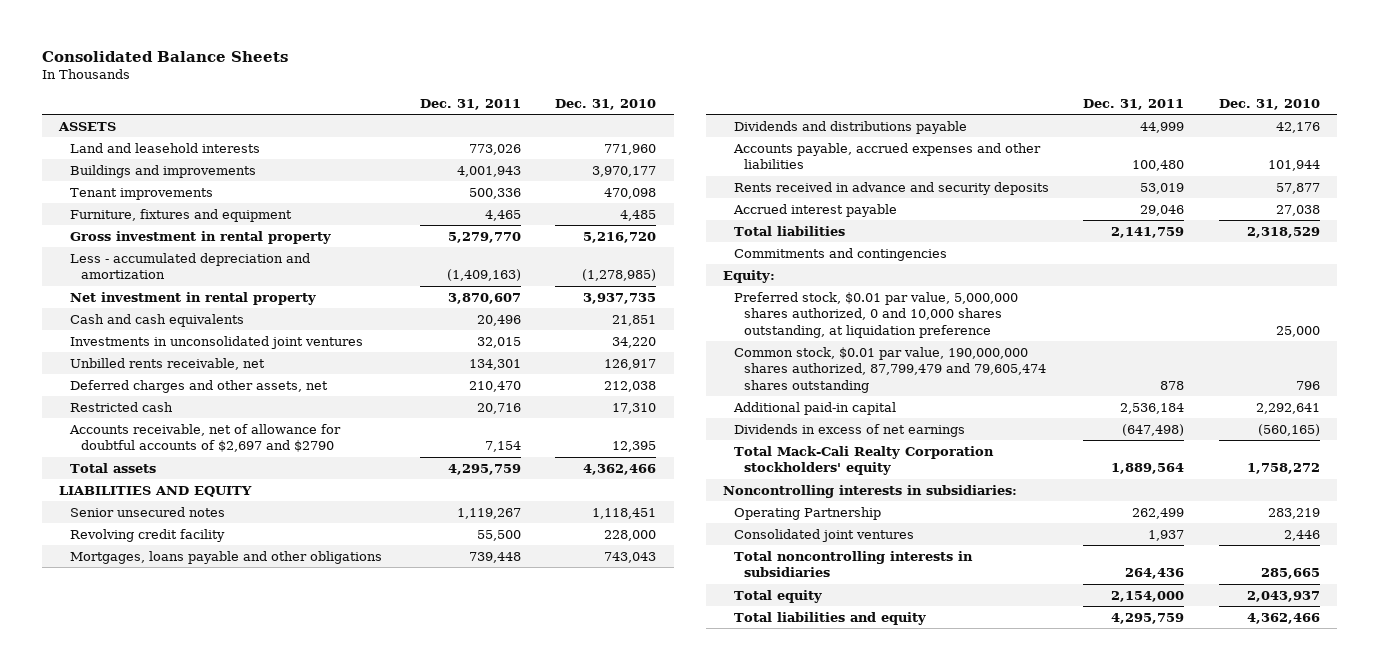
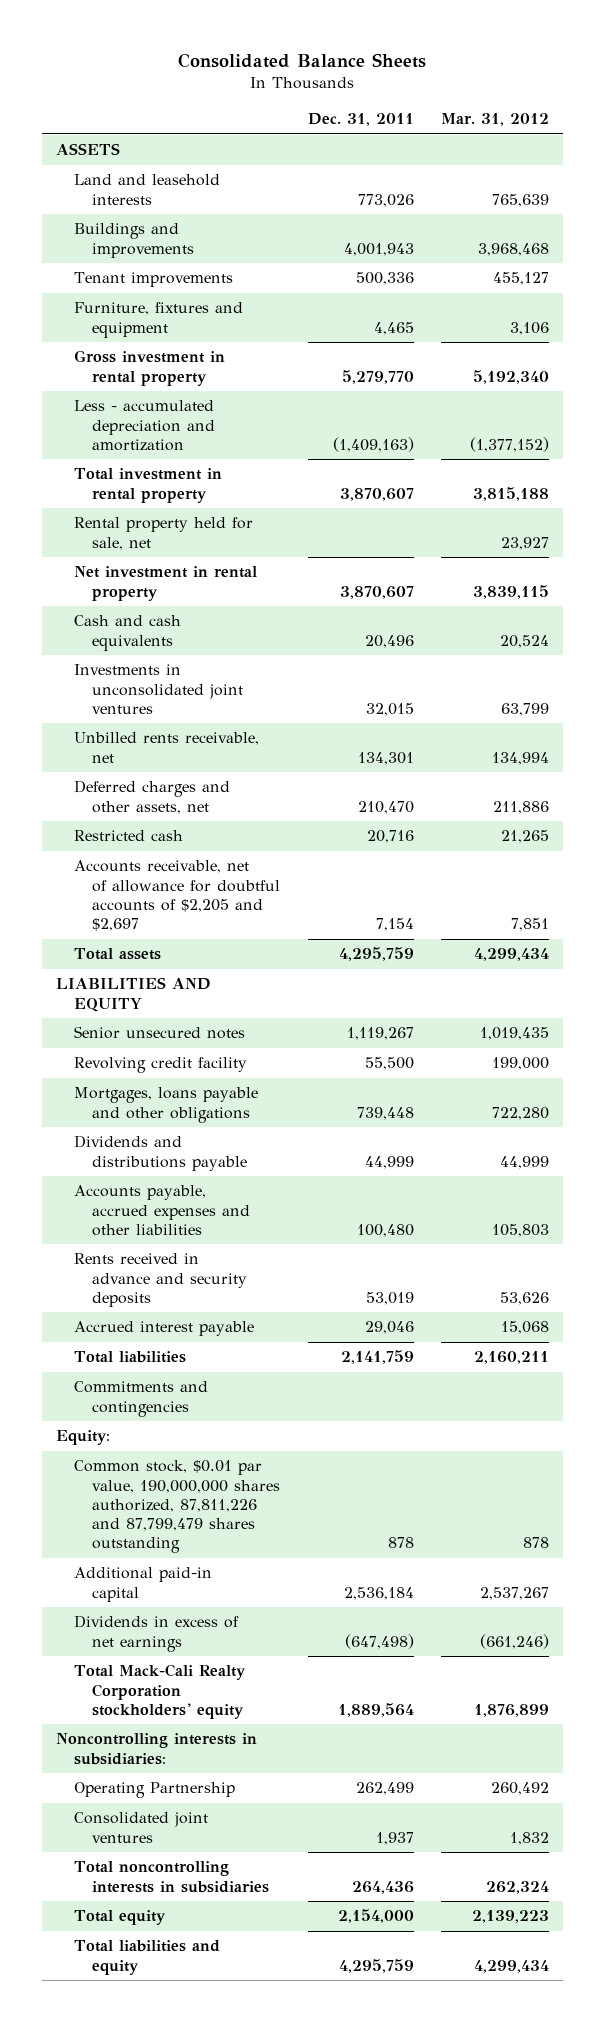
- | Dec. 31, 2011 | Dec. 31, 2010
+ | Dec. 31, 2011 | Mar. 31, 2012
+ Total investment in rental property | 3,870,607 | 3,815,188
+ Rental property held for sale, net | | 23,927
- Accounts receivable, net of allowance for doubtful accounts of $2,697 and $2790 | 7,154 | 12,395
+ Accounts receivable, net of allowance for doubtful accounts of $2,205 and $2,697 | 7,154 | 7,851
- Preferred stock, $0.01 par value, 5,000,000 shares authorized, 0 and 10,000 shares outstanding, at liquidation preference | | 25,000
- Common stock, $0.01 par value, 190,000,000 shares authorized, 87,799,479 and 79,605,474 shares outstanding | 878 | 796
+ Common stock, $0.01 par value, 190,000,000 shares authorized, 87,811,226 and 87,799,479 shares outstanding | 878 | 878

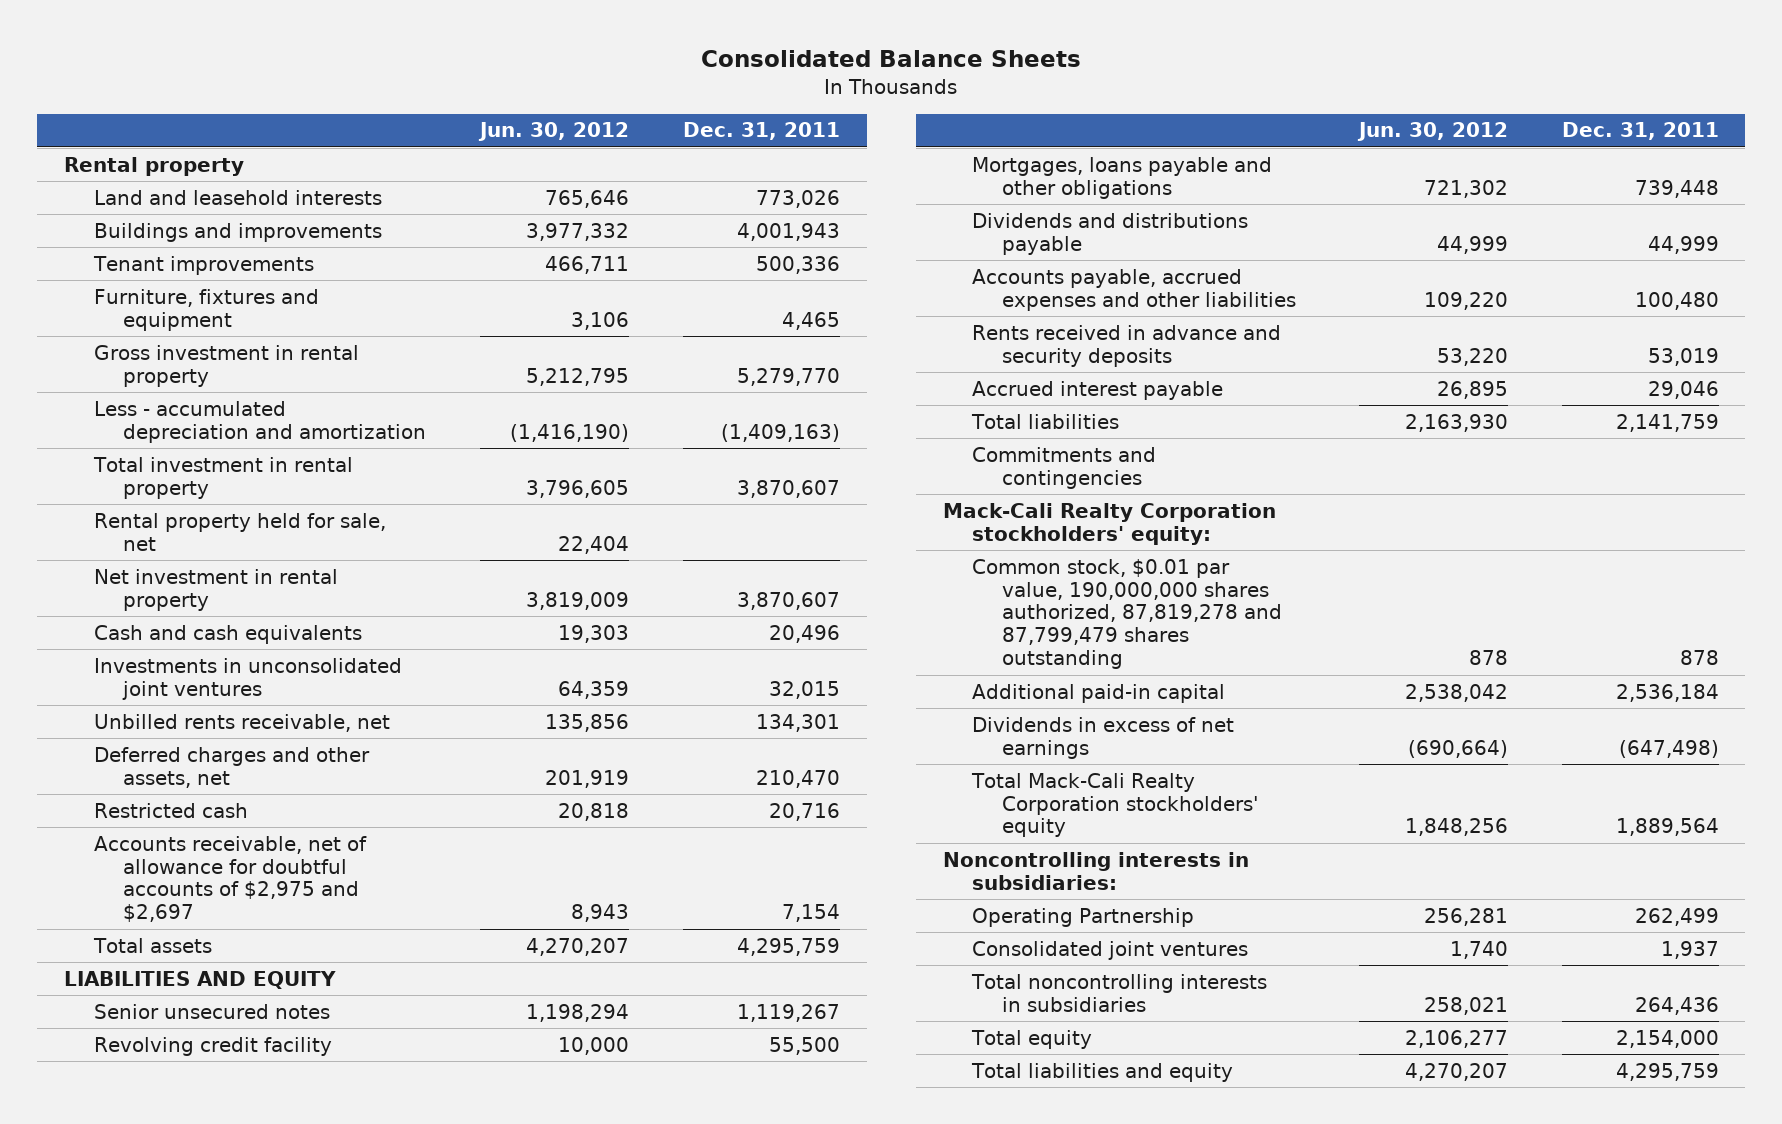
- | Dec. 31, 2011 | Mar. 31, 2012
+ | Jun. 30, 2012 | Dec. 31, 2011
- ASSETS
+ Rental property
- Accounts receivable, net of allowance for doubtful accounts of $2,205 and $2,697 | 7,154 | 7,851
+ Accounts receivable, net of allowance for doubtful accounts of $2,975 and $2,697 | 8,943 | 7,154
- Equity:
- Common stock, $0.01 par value, 190,000,000 shares authorized, 87,811,226 and 87,799,479 shares outstanding | 878 | 878
+ Mack-Cali Realty Corporation stockholders' equity:
+ Common stock, $0.01 par value, 190,000,000 shares authorized, 87,819,278 and 87,799,479 shares outstanding | 878 | 878

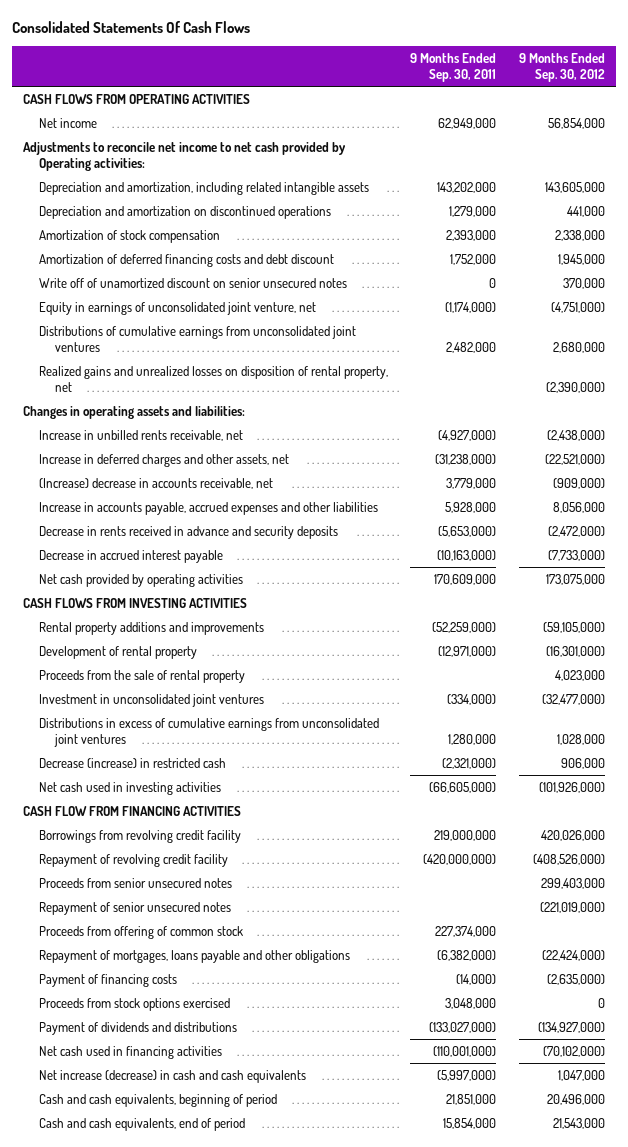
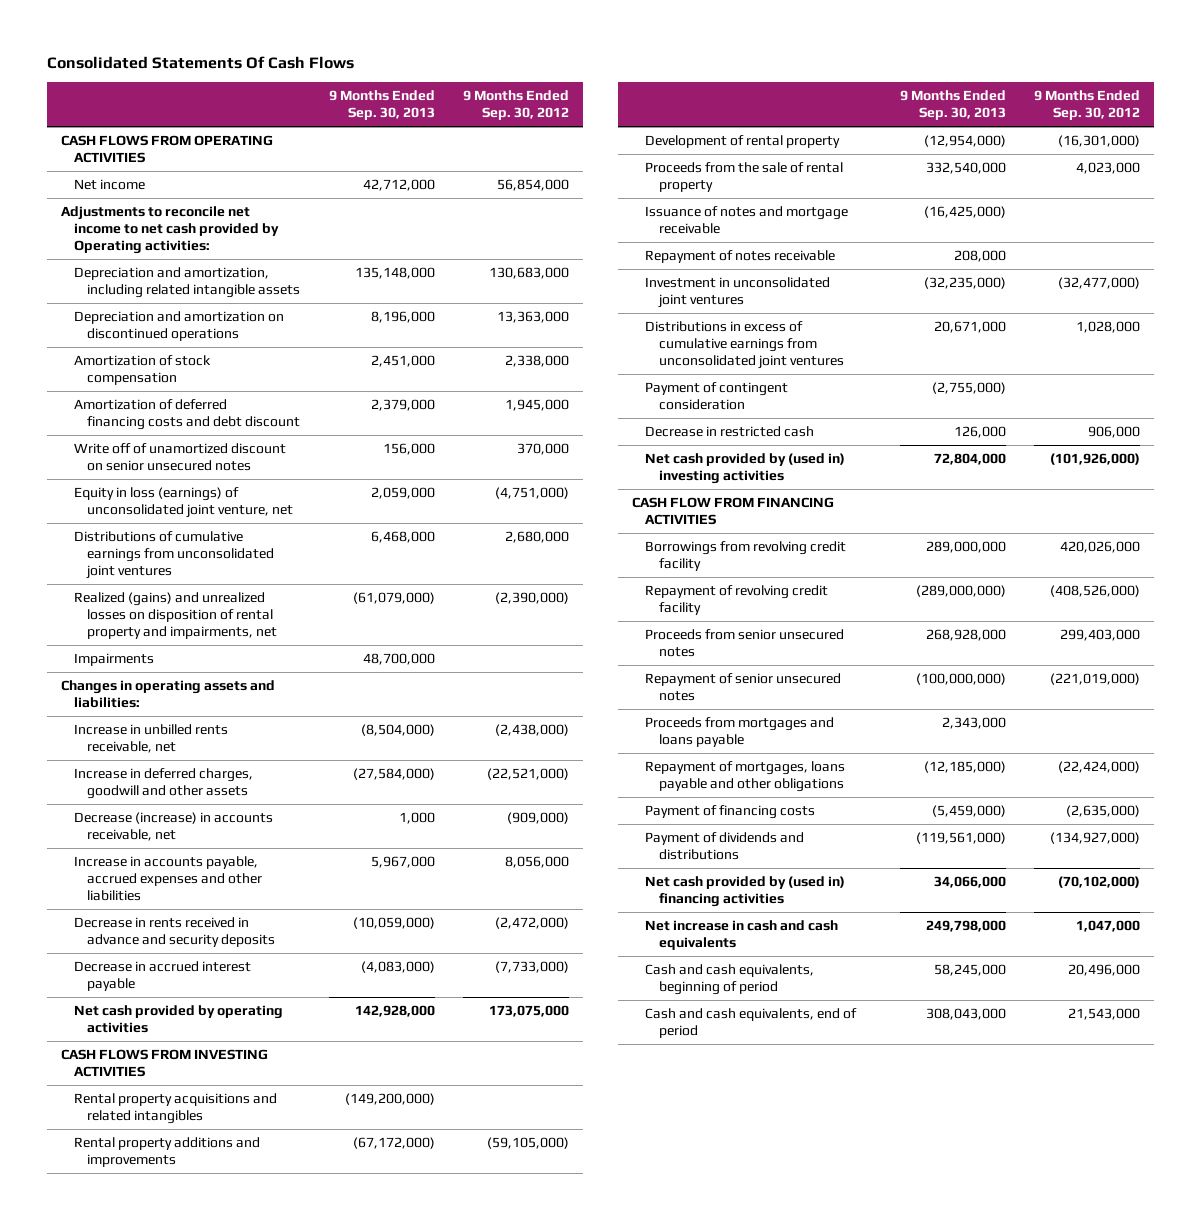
- | 9 Months Ended Sep. 30, 2011 | 9 Months Ended Sep. 30, 2012
+ | 9 Months Ended Sep. 30, 2013 | 9 Months Ended Sep. 30, 2012
- Depreciation and amortization, including related intangible assets | 143,202,000 | 143,605,000
- Depreciation and amortization on discontinued operations | 1,279,000 | 441,000
+ Depreciation and amortization, including related intangible assets | 135,148,000 | 130,683,000
+ Depreciation and amortization on discontinued operations | 8,196,000 | 13,363,000
- Equity in earnings of unconsolidated joint venture, net | (1,174,000) | (4,751,000)
+ Equity in loss (earnings) of unconsolidated joint venture, net | 2,059,000 | (4,751,000)
- Realized gains and unrealized losses on disposition of rental property, net | | (2,390,000)
+ Realized (gains) and unrealized losses on disposition of rental property and impairments, net | (61,079,000) | (2,390,000)
+ Impairments | 48,700,000 |
- Increase in deferred charges and other assets, net | (31,238,000) | (22,521,000)
- (Increase) decrease in accounts receivable, net | 3,779,000 | (909,000)
+ Increase in deferred charges, goodwill and other assets | (27,584,000) | (22,521,000)
+ Decrease (increase) in accounts receivable, net | 1,000 | (909,000)
+ Rental property acquisitions and related intangibles | (149,200,000) |
+ Issuance of notes and mortgage receivable | (16,425,000) |
+ Repayment of notes receivable | 208,000 |
- Decrease (increase) in restricted cash | (2,321,000) | 906,000
- Net cash used in investing activities | (66,605,000) | (101,926,000)
+ Payment of contingent consideration | (2,755,000) |
+ Decrease in restricted cash | 126,000 | 906,000
+ Net cash provided by (used in) investing activities | 72,804,000 | (101,926,000)
- Proceeds from offering of common stock | 227,374,000 |
+ Proceeds from mortgages and loans payable | 2,343,000 |
- Proceeds from stock options exercised | 3,048,000 | 0
- Net cash used in financing activities | (110,001,000) | (70,102,000)
- Net increase (decrease) in cash and cash equivalents | (5,997,000) | 1,047,000
+ Net cash provided by (used in) financing activities | 34,066,000 | (70,102,000)
+ Net increase in cash and cash equivalents | 249,798,000 | 1,047,000

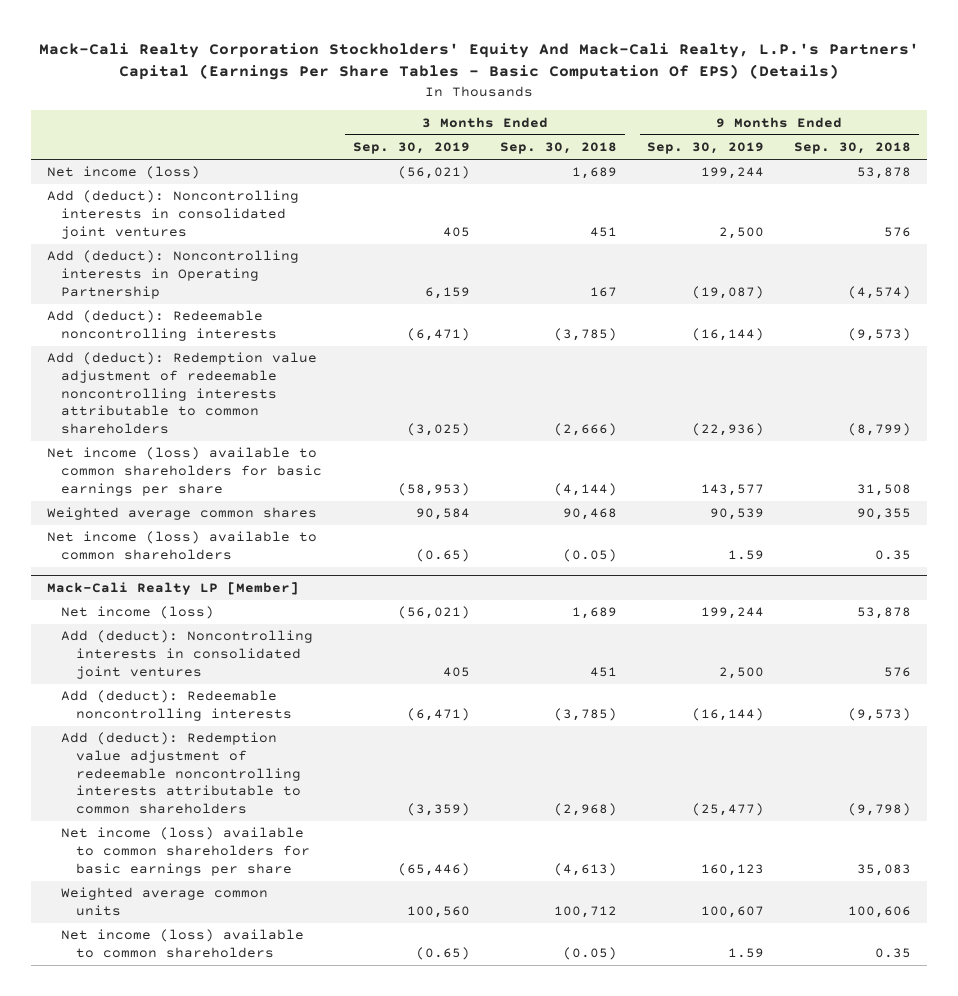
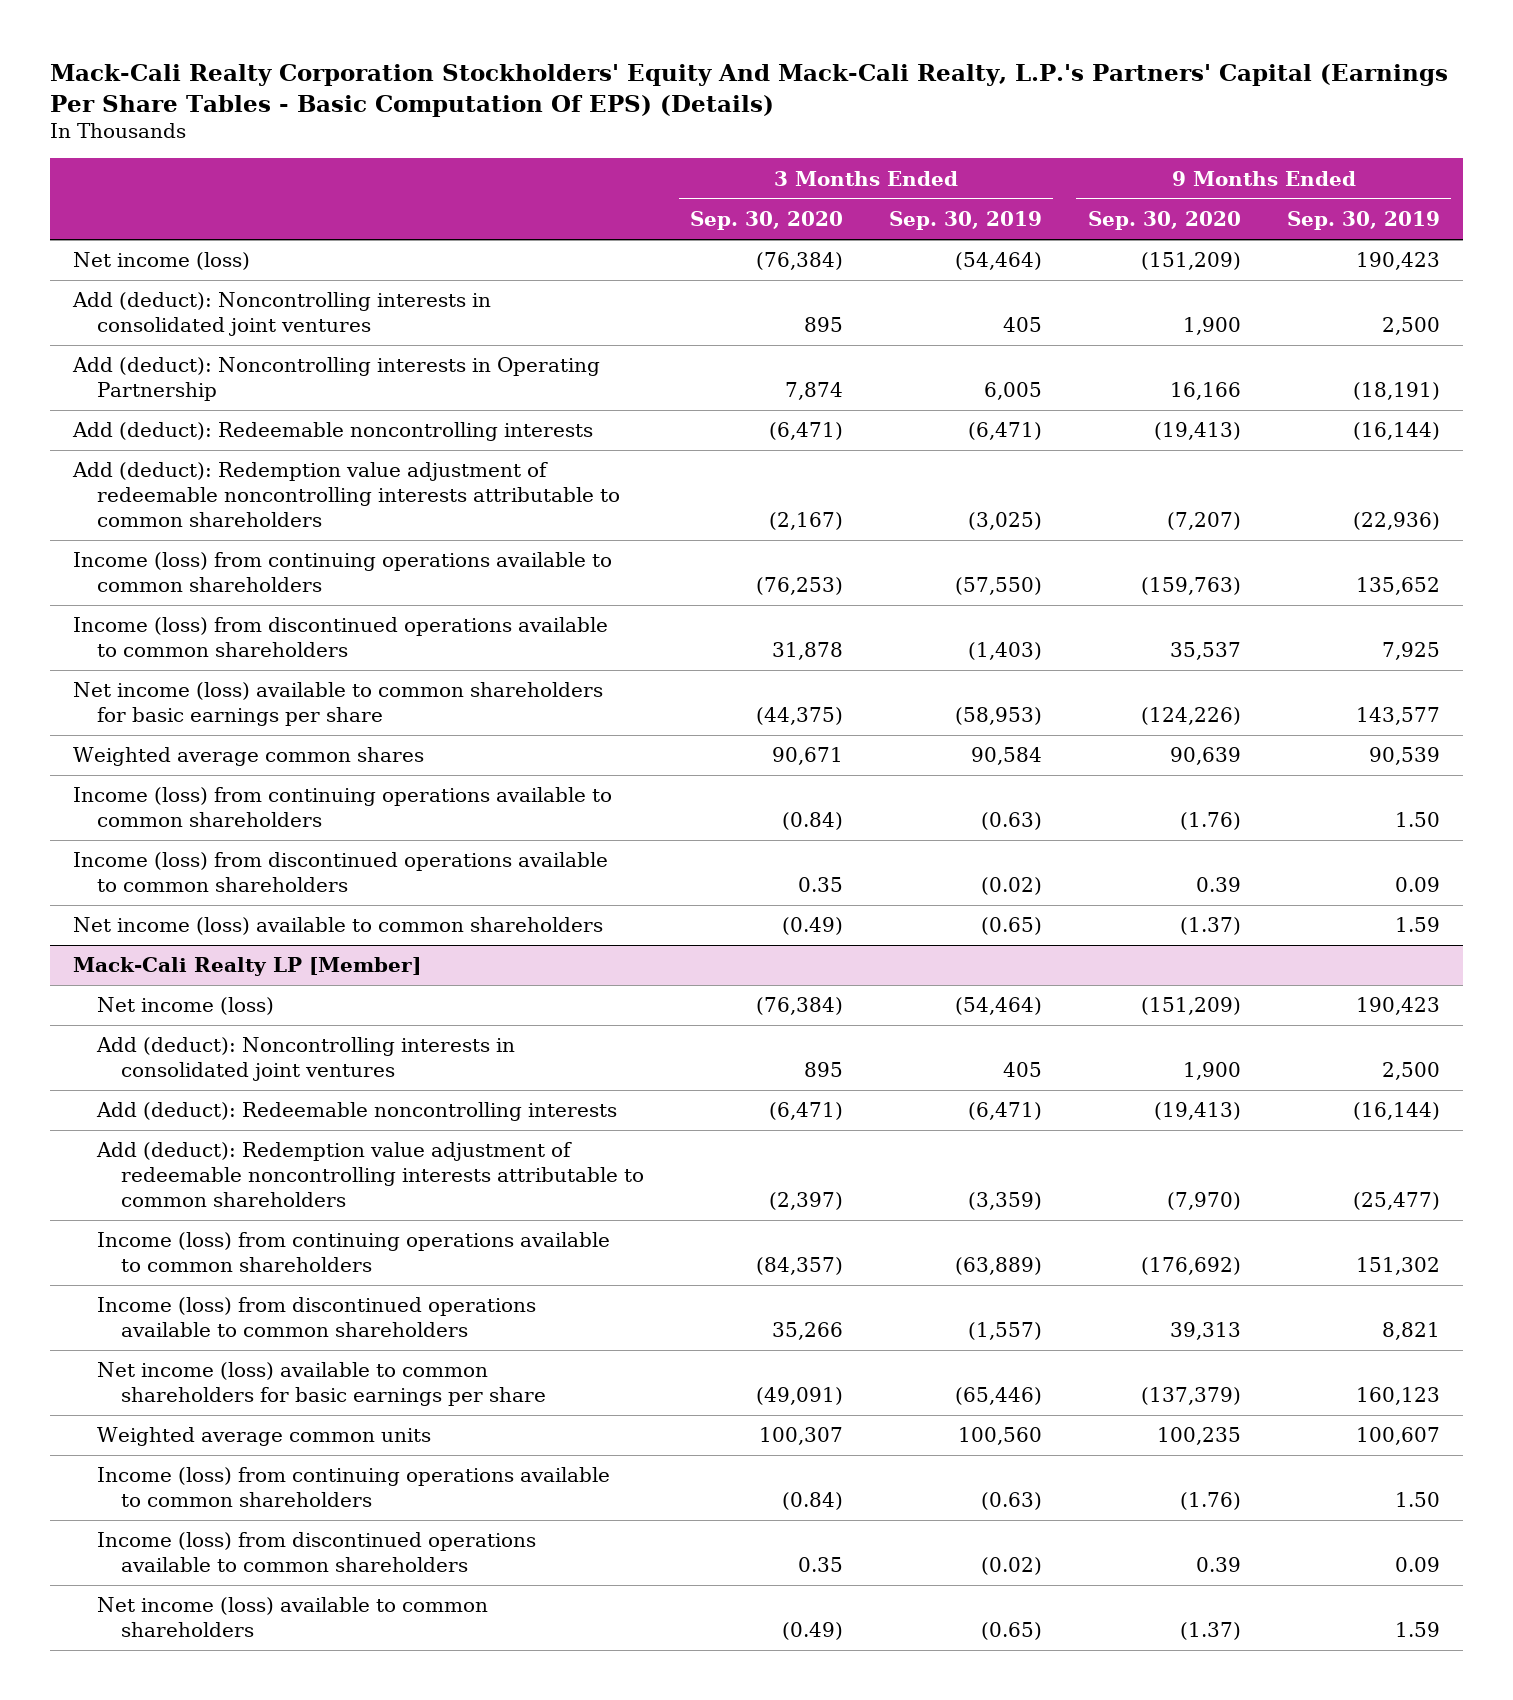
- | 3 Months Ended Sep. 30, 2019 | 3 Months Ended Sep. 30, 2018 | 9 Months Ended Sep. 30, 2019 | 9 Months Ended Sep. 30, 2018
+ | 3 Months Ended Sep. 30, 2020 | 3 Months Ended Sep. 30, 2019 | 9 Months Ended Sep. 30, 2020 | 9 Months Ended Sep. 30, 2019
- Net income (loss) | (56,021) | 1,689 | 199,244 | 53,878
+ Net income (loss) | (76,384) | (54,464) | (151,209) | 190,423
- Add (deduct): Noncontrolling interests in Operating Partnership | 6,159 | 167 | (19,087) | (4,574)
+ Add (deduct): Noncontrolling interests in Operating Partnership | 7,874 | 6,005 | 16,166 | (18,191)
+ Income (loss) from continuing operations available to common shareholders | (76,253) | (57,550) | (159,763) | 135,652
+ Income (loss) from discontinued operations available to common shareholders | 31,878 | (1,403) | 35,537 | 7,925
+ Income (loss) from continuing operations available to common shareholders | (0.84) | (0.63) | (1.76) | 1.50
+ Income (loss) from discontinued operations available to common shareholders | 0.35 | (0.02) | 0.39 | 0.09
@ Mack-Cali Realty LP [Member]
- Net income (loss) | (56,021) | 1,689 | 199,244 | 53,878
+ Net income (loss) | (76,384) | (54,464) | (151,209) | 190,423
+ Income (loss) from continuing operations available to common shareholders | (84,357) | (63,889) | (176,692) | 151,302
+ Income (loss) from discontinued operations available to common shareholders | 35,266 | (1,557) | 39,313 | 8,821
+ Income (loss) from continuing operations available to common shareholders | (0.84) | (0.63) | (1.76) | 1.50
+ Income (loss) from discontinued operations available to common shareholders | 0.35 | (0.02) | 0.39 | 0.09

